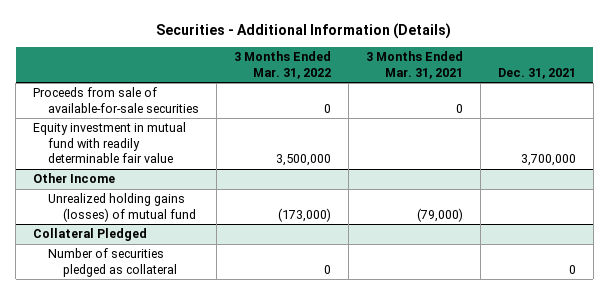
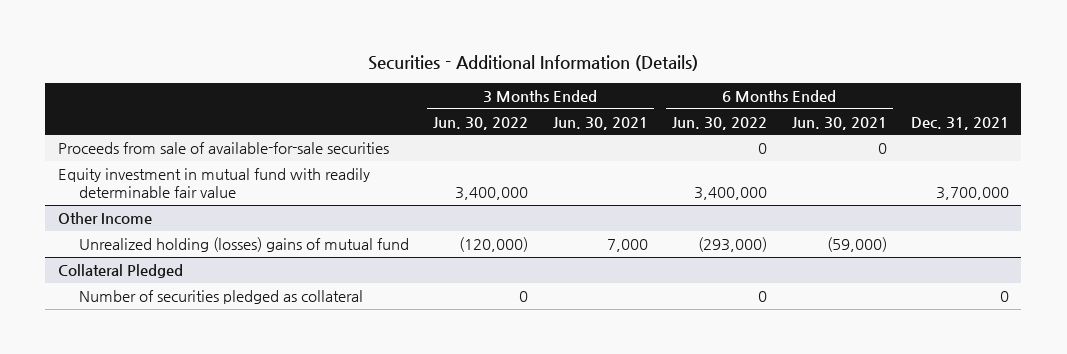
- | 3 Months Ended Mar. 31, 2022 | 3 Months Ended Mar. 31, 2021 | Dec. 31, 2021
+ | 3 Months Ended Jun. 30, 2022 | 3 Months Ended Jun. 30, 2021 | 6 Months Ended Jun. 30, 2022 | 6 Months Ended Jun. 30, 2021 | Dec. 31, 2021
@ Other Income
- Unrealized holding gains (losses) of mutual fund | (173,000) | (79,000) |
+ Unrealized holding (losses) gains of mutual fund | (120,000) | 7,000 | (293,000) | (59,000) |

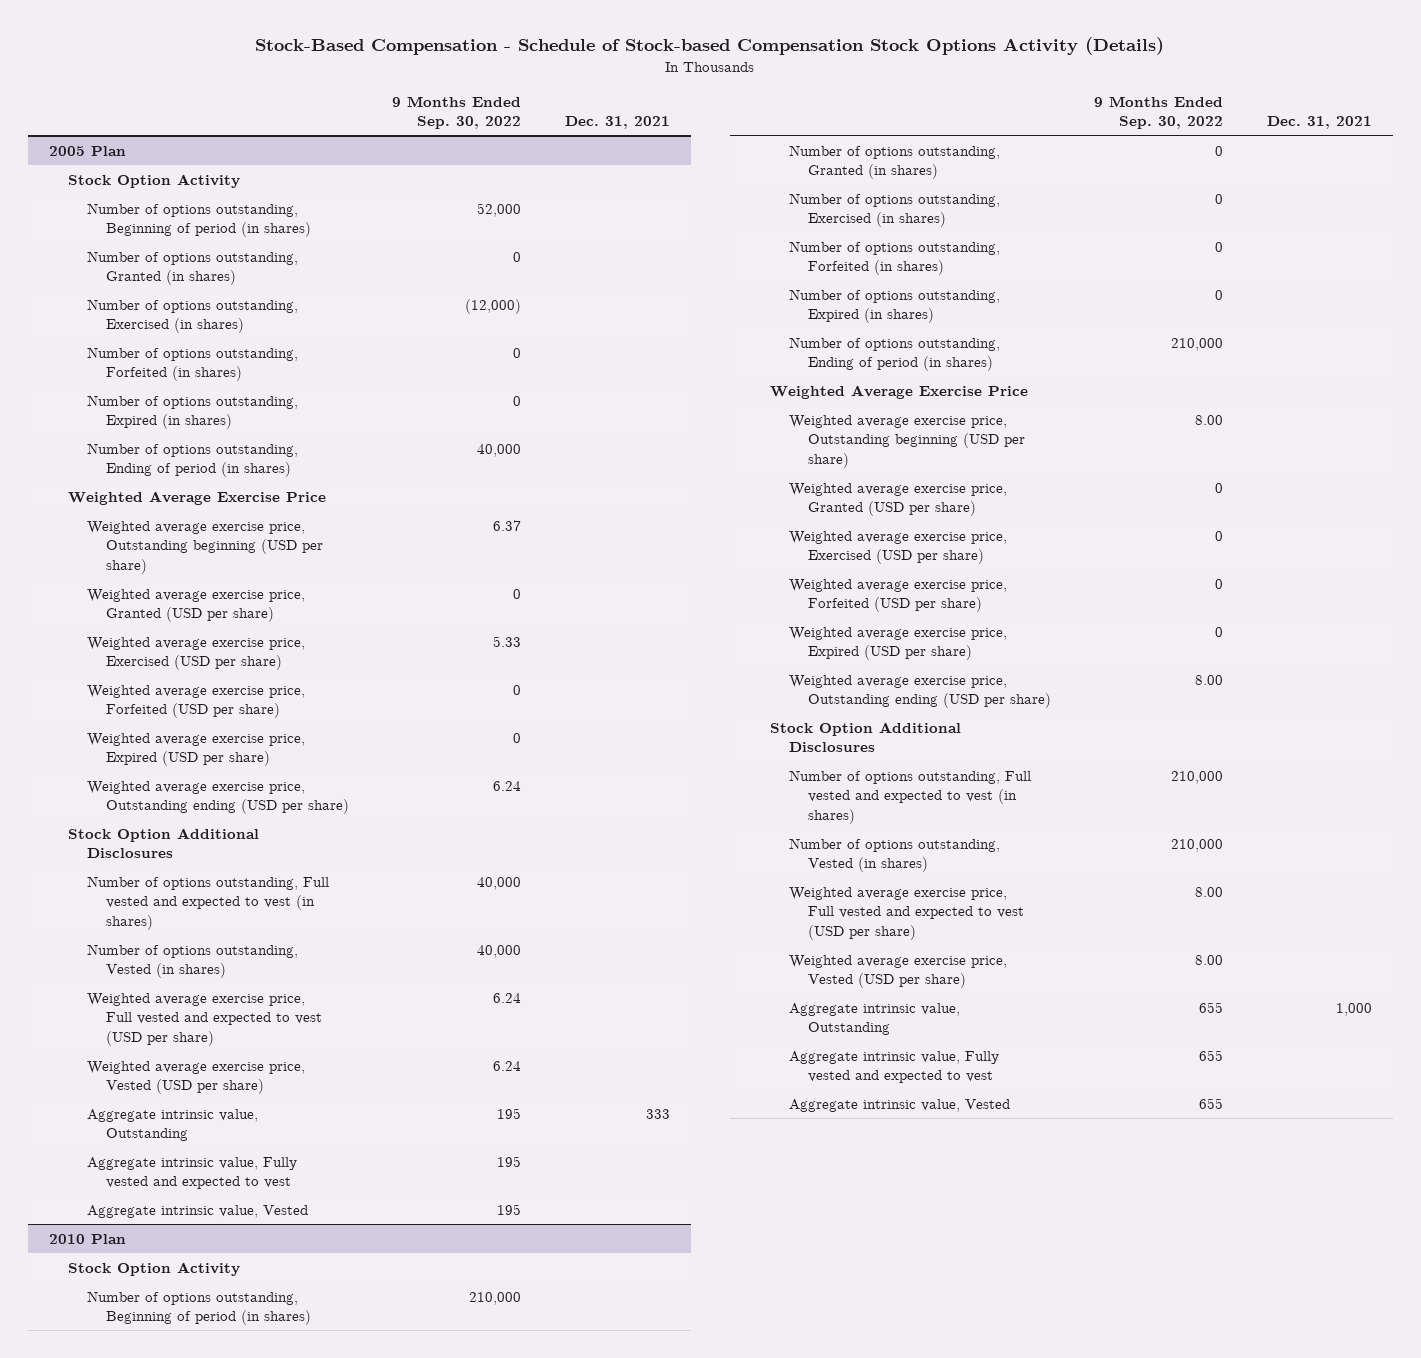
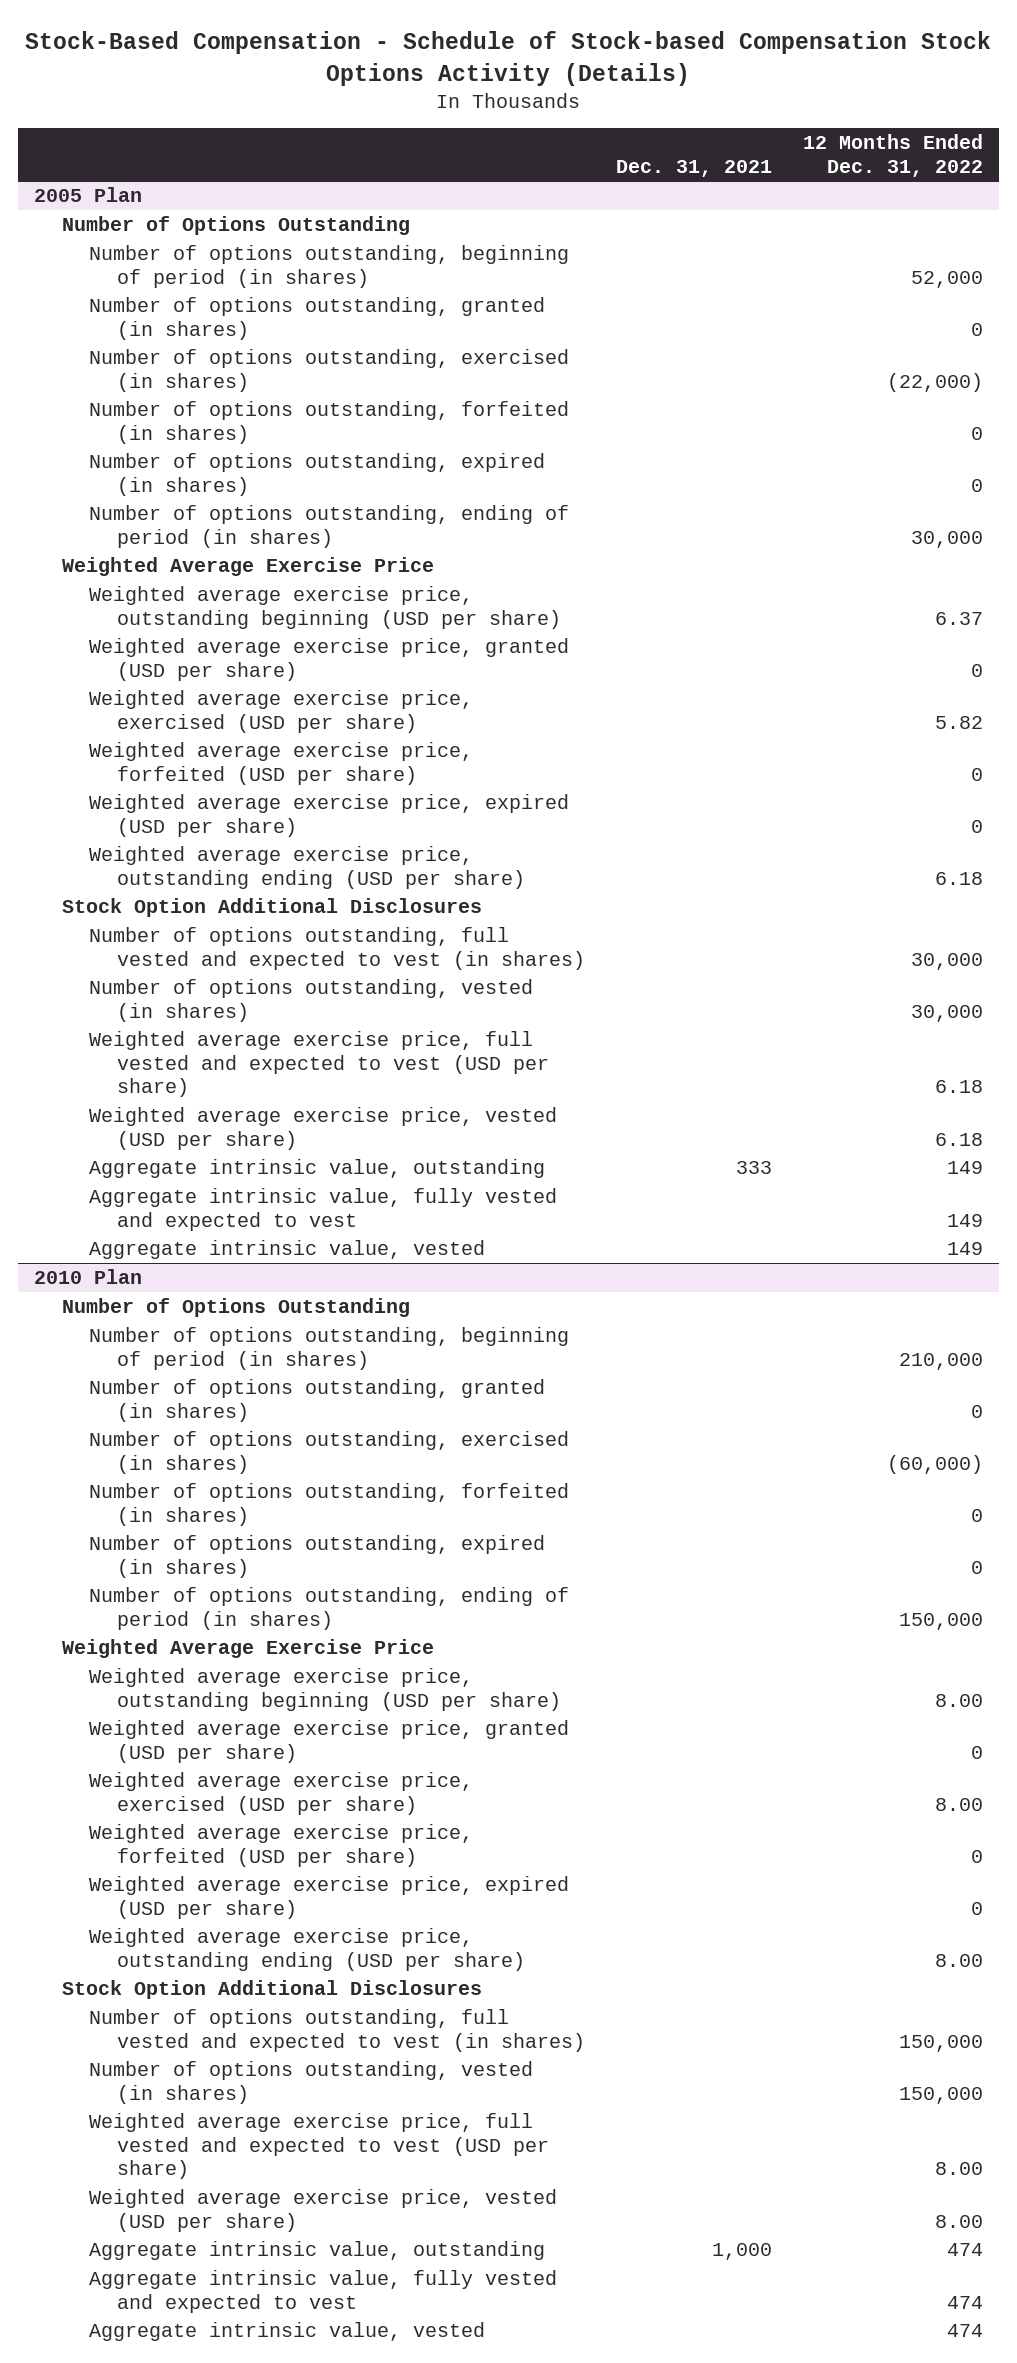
- | 9 Months Ended Sep. 30, 2022 | Dec. 31, 2021
+ | Dec. 31, 2021 | 12 Months Ended Dec. 31, 2022
@ 2005 Plan
- Stock Option Activity
- Number of options outstanding, Beginning of period (in shares) | 52,000 |
- Number of options outstanding, Granted (in shares) | 0 |
- Number of options outstanding, Exercised (in shares) | (12,000) |
- Number of options outstanding, Forfeited (in shares) | 0 |
- Number of options outstanding, Expired (in shares) | 0 |
- Number of options outstanding, Ending of period (in shares) | 40,000 |
+ Number of Options Outstanding
+ Number of options outstanding, beginning of period (in shares) | | 52,000
+ Number of options outstanding, granted (in shares) | | 0
+ Number of options outstanding, exercised (in shares) | | (22,000)
+ Number of options outstanding, forfeited (in shares) | | 0
+ Number of options outstanding, expired (in shares) | | 0
+ Number of options outstanding, ending of period (in shares) | | 30,000
- Weighted average exercise price, Outstanding beginning (USD per share) | 6.37 |
- Weighted average exercise price, Granted (USD per share) | 0 |
- Weighted average exercise price, Exercised (USD per share) | 5.33 |
- Weighted average exercise price, Forfeited (USD per share) | 0 |
- Weighted average exercise price, Expired (USD per share) | 0 |
- Weighted average exercise price, Outstanding ending (USD per share) | 6.24 |
+ Weighted average exercise price, outstanding beginning (USD per share) | | 6.37
+ Weighted average exercise price, granted (USD per share) | | 0
+ Weighted average exercise price, exercised (USD per share) | | 5.82
+ Weighted average exercise price, forfeited (USD per share) | | 0
+ Weighted average exercise price, expired (USD per share) | | 0
+ Weighted average exercise price, outstanding ending (USD per share) | | 6.18
- Number of options outstanding, Full vested and expected to vest (in shares) | 40,000 |
- Number of options outstanding, Vested (in shares) | 40,000 |
- Weighted average exercise price, Full vested and expected to vest (USD per share) | 6.24 |
- Weighted average exercise price, Vested (USD per share) | 6.24 |
- Aggregate intrinsic value, Outstanding | 195 | 333
- Aggregate intrinsic value, Fully vested and expected to vest | 195 |
- Aggregate intrinsic value, Vested | 195 |
+ Number of options outstanding, full vested and expected to vest (in shares) | | 30,000
+ Number of options outstanding, vested (in shares) | | 30,000
+ Weighted average exercise price, full vested and expected to vest (USD per share) | | 6.18
+ Weighted average exercise price, vested (USD per share) | | 6.18
+ Aggregate intrinsic value, outstanding | 333 | 149
+ Aggregate intrinsic value, fully vested and expected to vest | | 149
+ Aggregate intrinsic value, vested | | 149
@ 2010 Plan
- Stock Option Activity
- Number of options outstanding, Beginning of period (in shares) | 210,000 |
- Number of options outstanding, Granted (in shares) | 0 |
- Number of options outstanding, Exercised (in shares) | 0 |
- Number of options outstanding, Forfeited (in shares) | 0 |
- Number of options outstanding, Expired (in shares) | 0 |
- Number of options outstanding, Ending of period (in shares) | 210,000 |
+ Number of Options Outstanding
+ Number of options outstanding, beginning of period (in shares) | | 210,000
+ Number of options outstanding, granted (in shares) | | 0
+ Number of options outstanding, exercised (in shares) | | (60,000)
+ Number of options outstanding, forfeited (in shares) | | 0
+ Number of options outstanding, expired (in shares) | | 0
+ Number of options outstanding, ending of period (in shares) | | 150,000
- Weighted average exercise price, Outstanding beginning (USD per share) | 8.00 |
- Weighted average exercise price, Granted (USD per share) | 0 |
- Weighted average exercise price, Exercised (USD per share) | 0 |
- Weighted average exercise price, Forfeited (USD per share) | 0 |
- Weighted average exercise price, Expired (USD per share) | 0 |
- Weighted average exercise price, Outstanding ending (USD per share) | 8.00 |
+ Weighted average exercise price, outstanding beginning (USD per share) | | 8.00
+ Weighted average exercise price, granted (USD per share) | | 0
+ Weighted average exercise price, exercised (USD per share) | | 8.00
+ Weighted average exercise price, forfeited (USD per share) | | 0
+ Weighted average exercise price, expired (USD per share) | | 0
+ Weighted average exercise price, outstanding ending (USD per share) | | 8.00
- Number of options outstanding, Full vested and expected to vest (in shares) | 210,000 |
- Number of options outstanding, Vested (in shares) | 210,000 |
- Weighted average exercise price, Full vested and expected to vest (USD per share) | 8.00 |
- Weighted average exercise price, Vested (USD per share) | 8.00 |
- Aggregate intrinsic value, Outstanding | 655 | 1,000
- Aggregate intrinsic value, Fully vested and expected to vest | 655 |
- Aggregate intrinsic value, Vested | 655 |
+ Number of options outstanding, full vested and expected to vest (in shares) | | 150,000
+ Number of options outstanding, vested (in shares) | | 150,000
+ Weighted average exercise price, full vested and expected to vest (USD per share) | | 8.00
+ Weighted average exercise price, vested (USD per share) | | 8.00
+ Aggregate intrinsic value, outstanding | 1,000 | 474
+ Aggregate intrinsic value, fully vested and expected to vest | | 474
+ Aggregate intrinsic value, vested | | 474

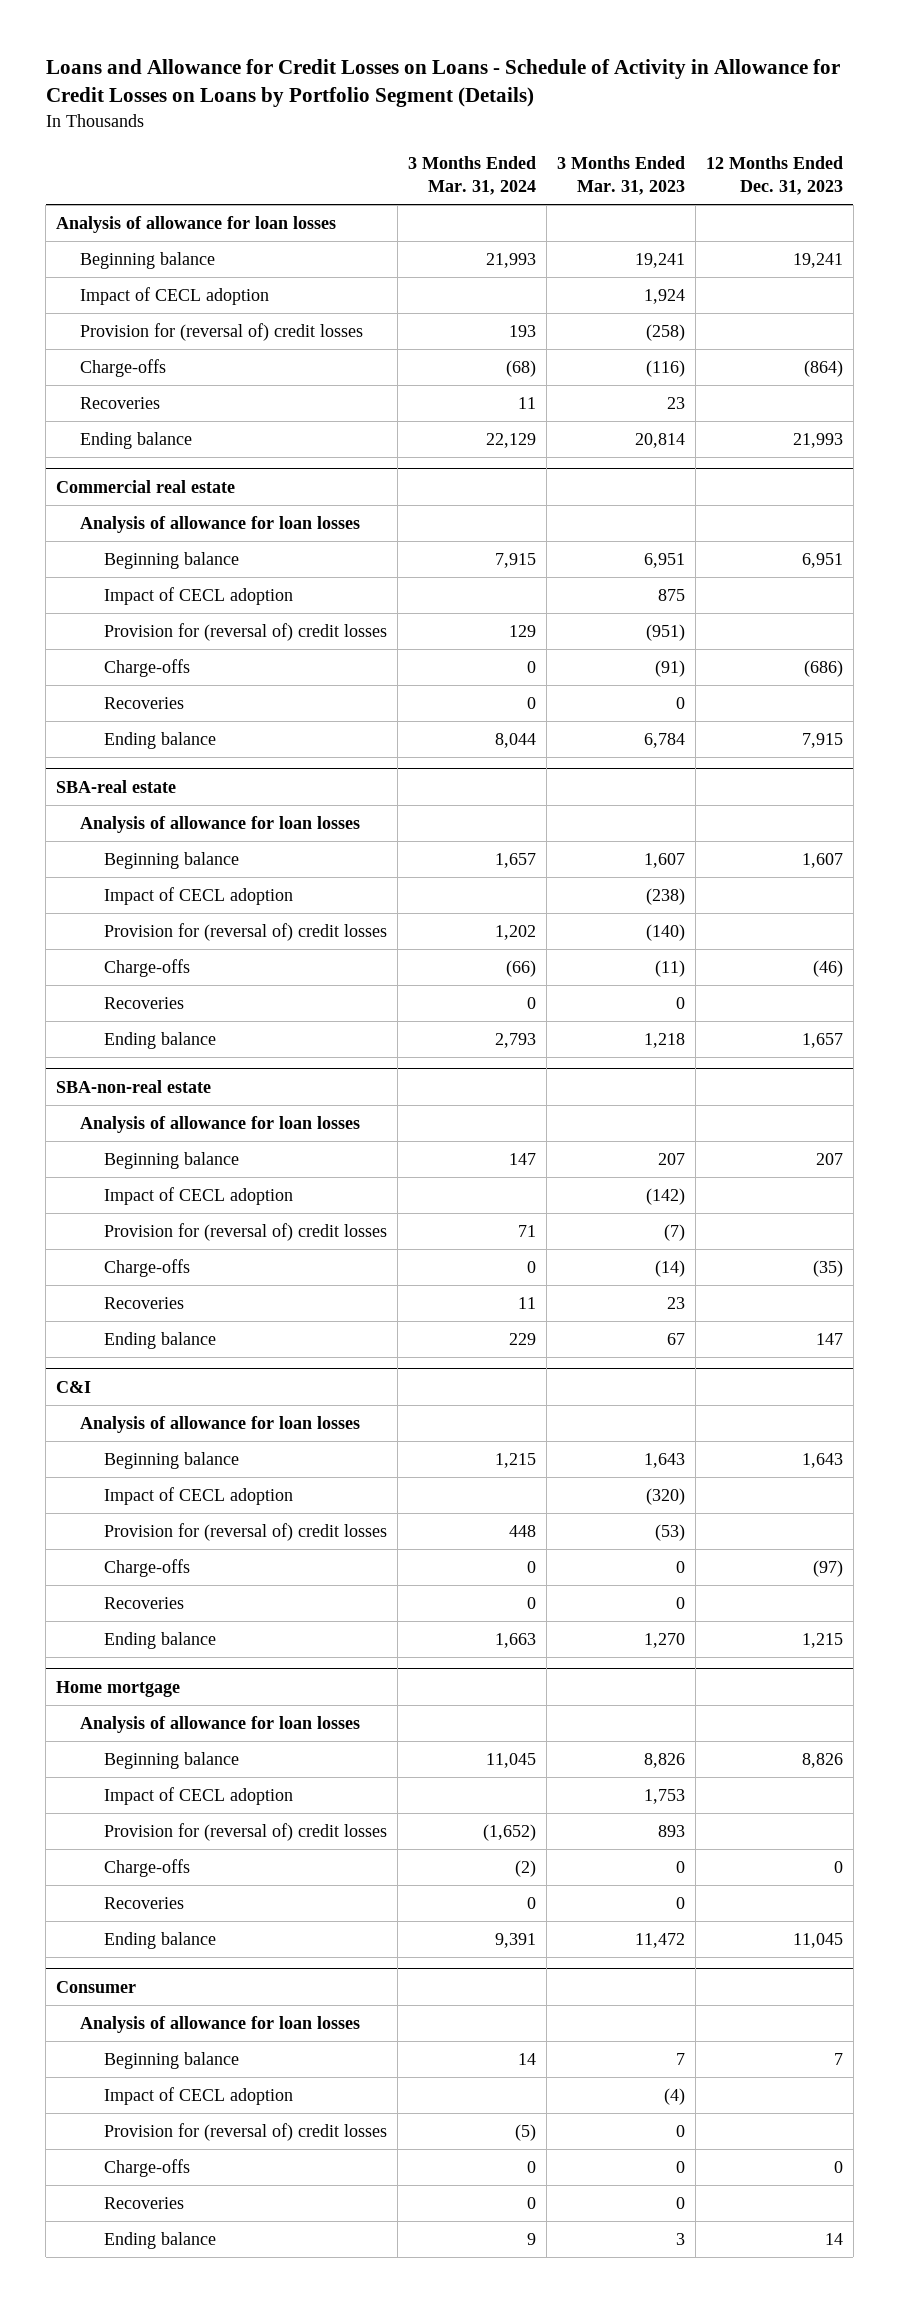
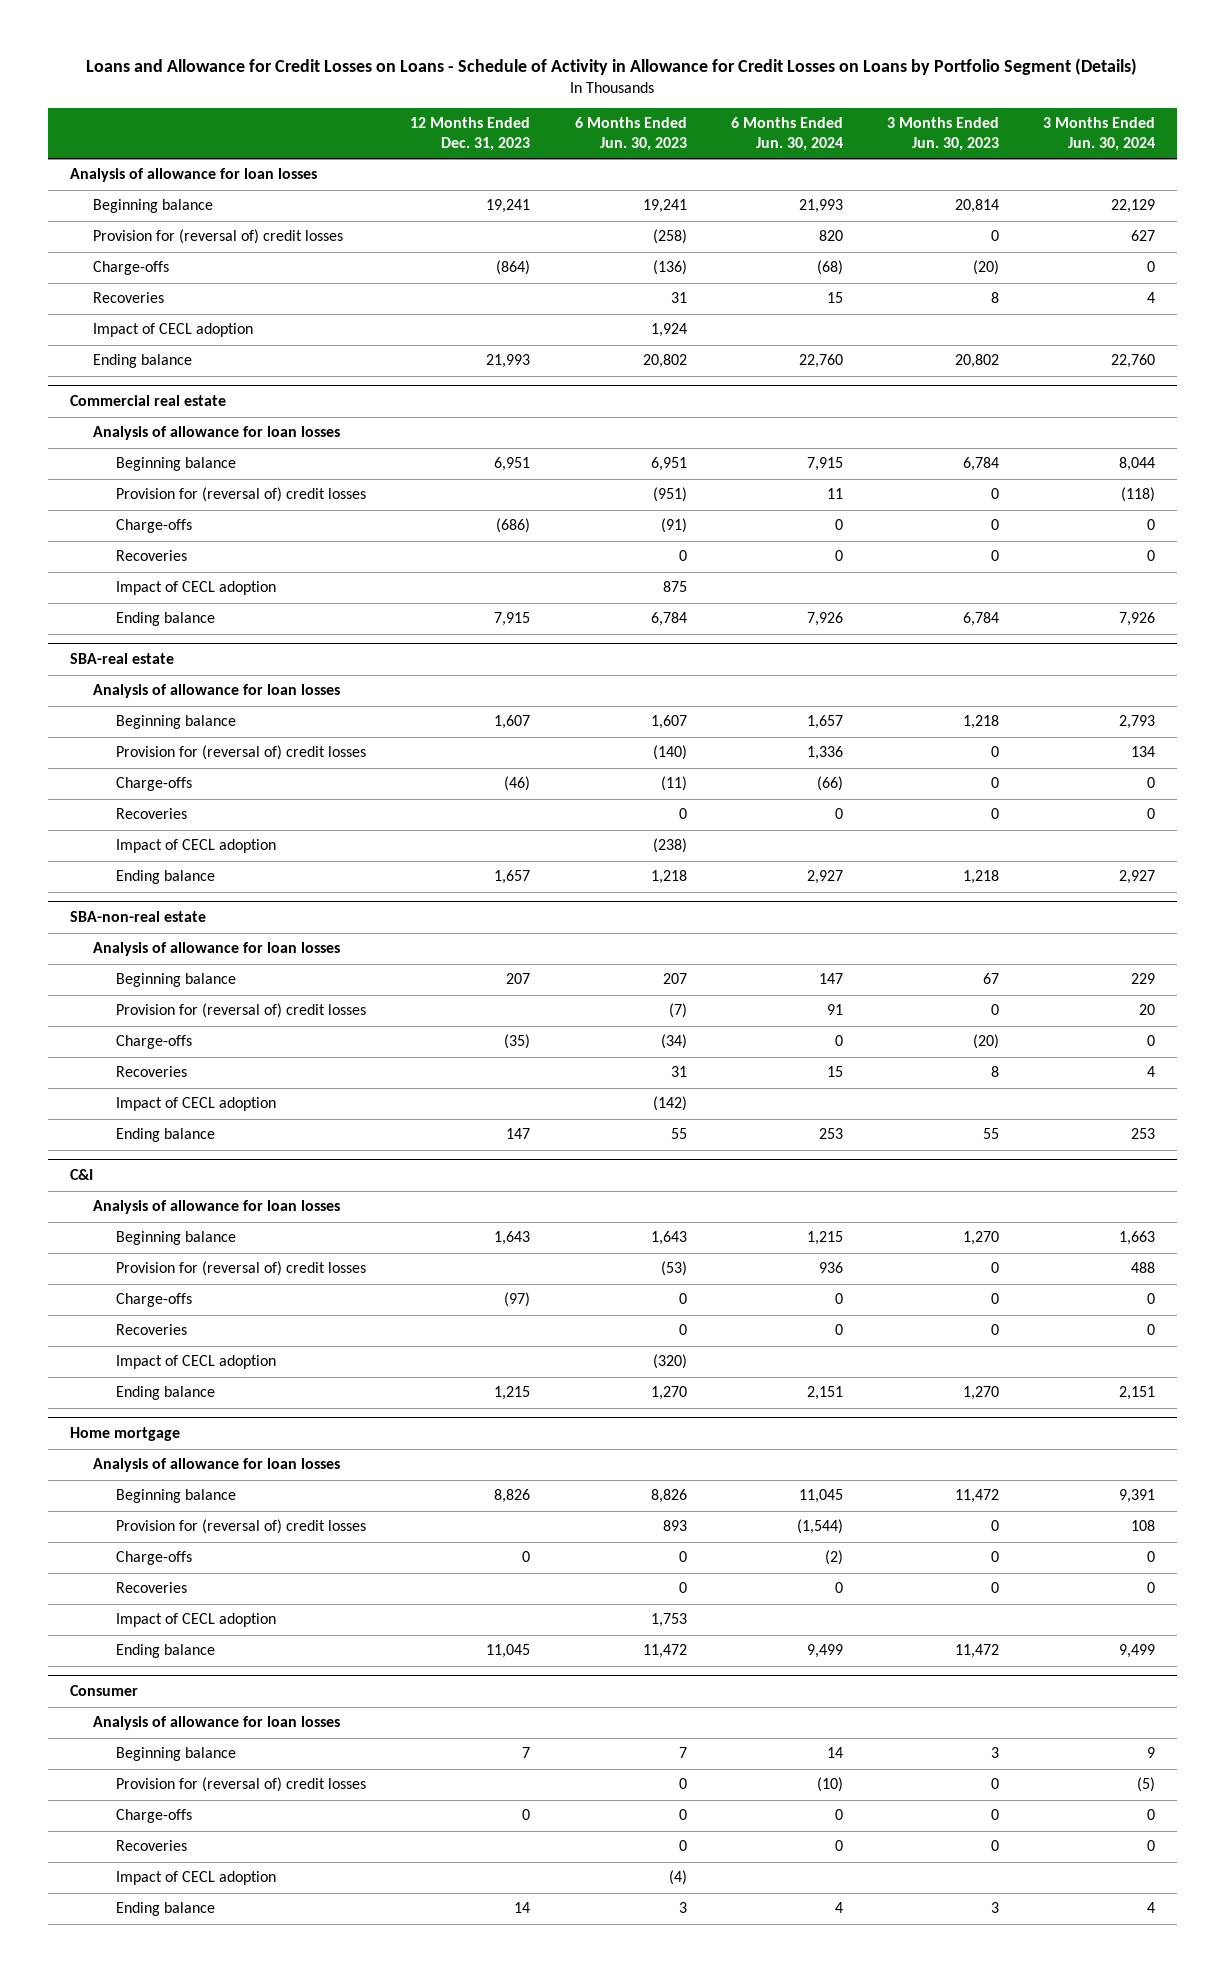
- | 3 Months Ended Mar. 31, 2024 | 3 Months Ended Mar. 31, 2023 | 12 Months Ended Dec. 31, 2023
+ | 12 Months Ended Dec. 31, 2023 | 6 Months Ended Jun. 30, 2023 | 6 Months Ended Jun. 30, 2024 | 3 Months Ended Jun. 30, 2023 | 3 Months Ended Jun. 30, 2024
moved down: Impact of CECL adoption | | 1,924 | | |
@ Commercial real estate
moved down: Impact of CECL adoption | | 875 | | |
@ SBA-real estate
moved down: Impact of CECL adoption | | (238) | | |
@ SBA-non-real estate
moved down: Impact of CECL adoption | | (142) | | |
@ C&I
moved down: Impact of CECL adoption | | (320) | | |
@ Home mortgage
moved down: Impact of CECL adoption | | 1,753 | | |
@ Consumer
moved down: Impact of CECL adoption | | (4) | | |

